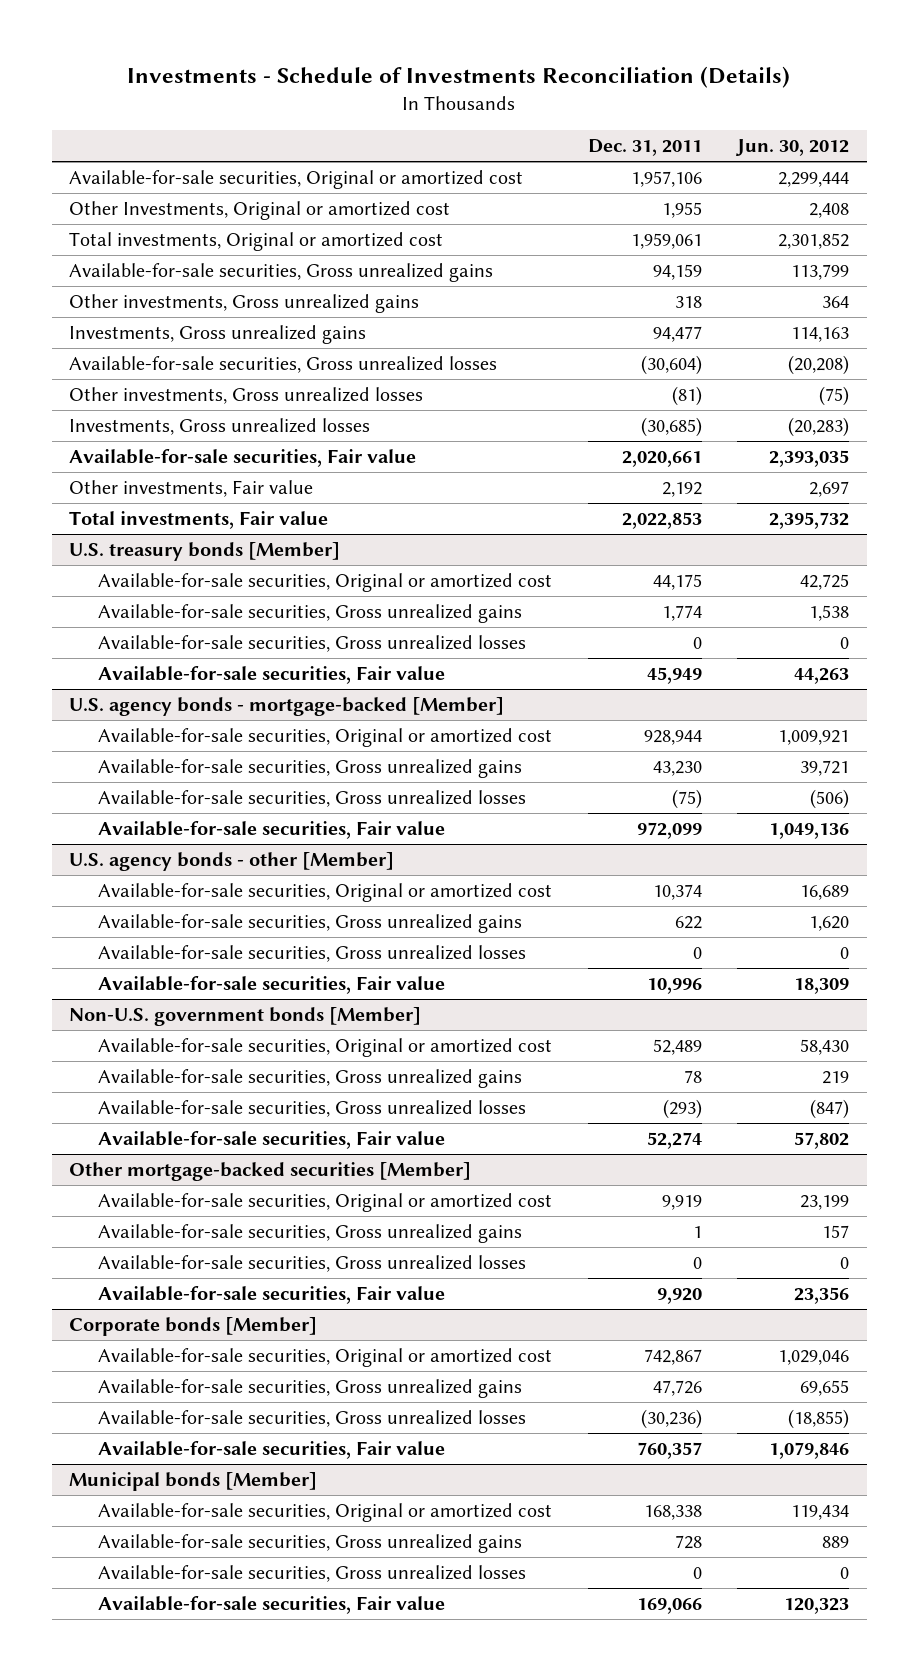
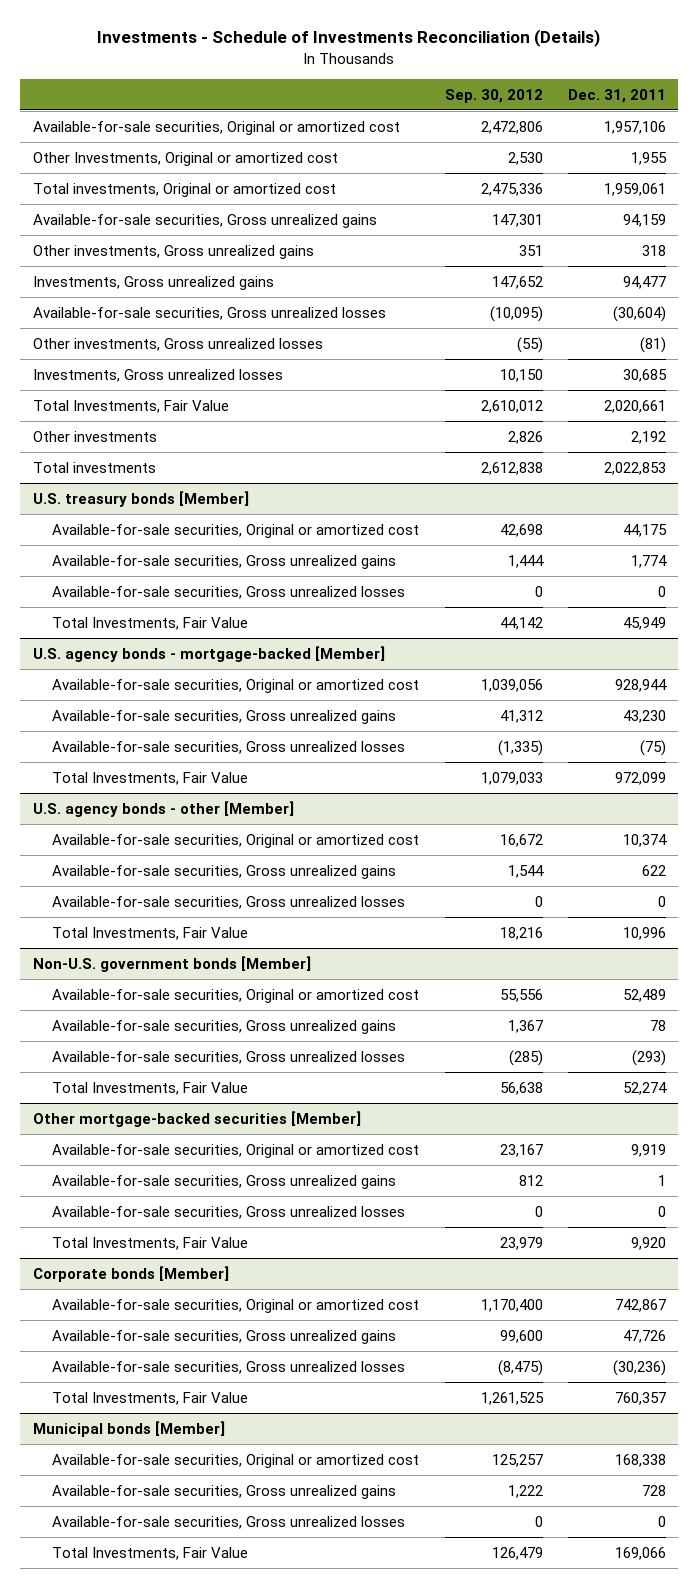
- | Dec. 31, 2011 | Jun. 30, 2012
+ | Sep. 30, 2012 | Dec. 31, 2011
- Investments, Gross unrealized losses | (30,685) | (20,283)
- Available-for-sale securities, Fair value | 2,020,661 | 2,393,035
- Other investments, Fair value | 2,192 | 2,697
- Total investments, Fair value | 2,022,853 | 2,395,732
+ Investments, Gross unrealized losses | 10,150 | 30,685
+ Total Investments, Fair Value | 2,610,012 | 2,020,661
+ Other investments | 2,826 | 2,192
+ Total investments | 2,612,838 | 2,022,853
@ U.S. treasury bonds [Member]
- Available-for-sale securities, Fair value | 45,949 | 44,263
+ Total Investments, Fair Value | 44,142 | 45,949
@ U.S. agency bonds - mortgage-backed [Member]
- Available-for-sale securities, Fair value | 972,099 | 1,049,136
+ Total Investments, Fair Value | 1,079,033 | 972,099
@ U.S. agency bonds - other [Member]
- Available-for-sale securities, Fair value | 10,996 | 18,309
+ Total Investments, Fair Value | 18,216 | 10,996
@ Non-U.S. government bonds [Member]
- Available-for-sale securities, Fair value | 52,274 | 57,802
+ Total Investments, Fair Value | 56,638 | 52,274
@ Other mortgage-backed securities [Member]
- Available-for-sale securities, Fair value | 9,920 | 23,356
+ Total Investments, Fair Value | 23,979 | 9,920
@ Corporate bonds [Member]
- Available-for-sale securities, Fair value | 760,357 | 1,079,846
+ Total Investments, Fair Value | 1,261,525 | 760,357
@ Municipal bonds [Member]
- Available-for-sale securities, Fair value | 169,066 | 120,323
+ Total Investments, Fair Value | 126,479 | 169,066

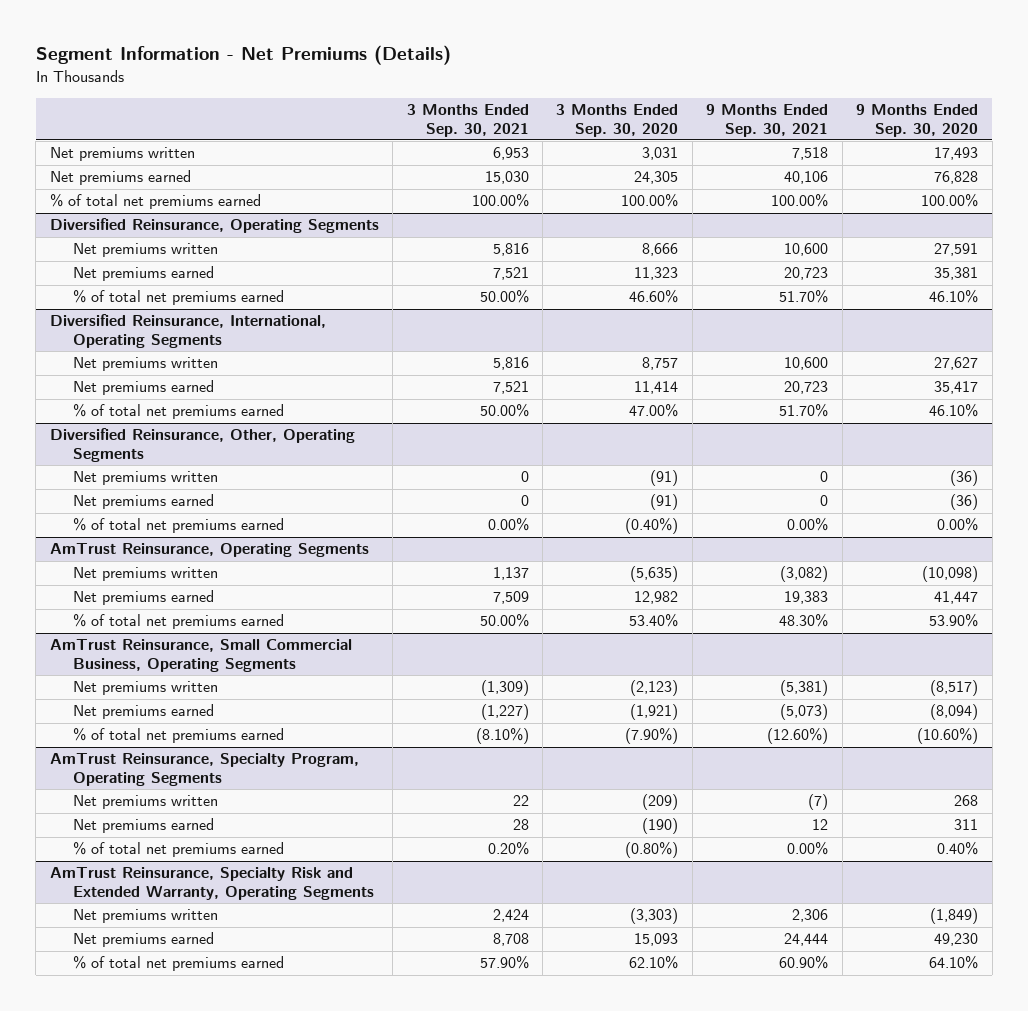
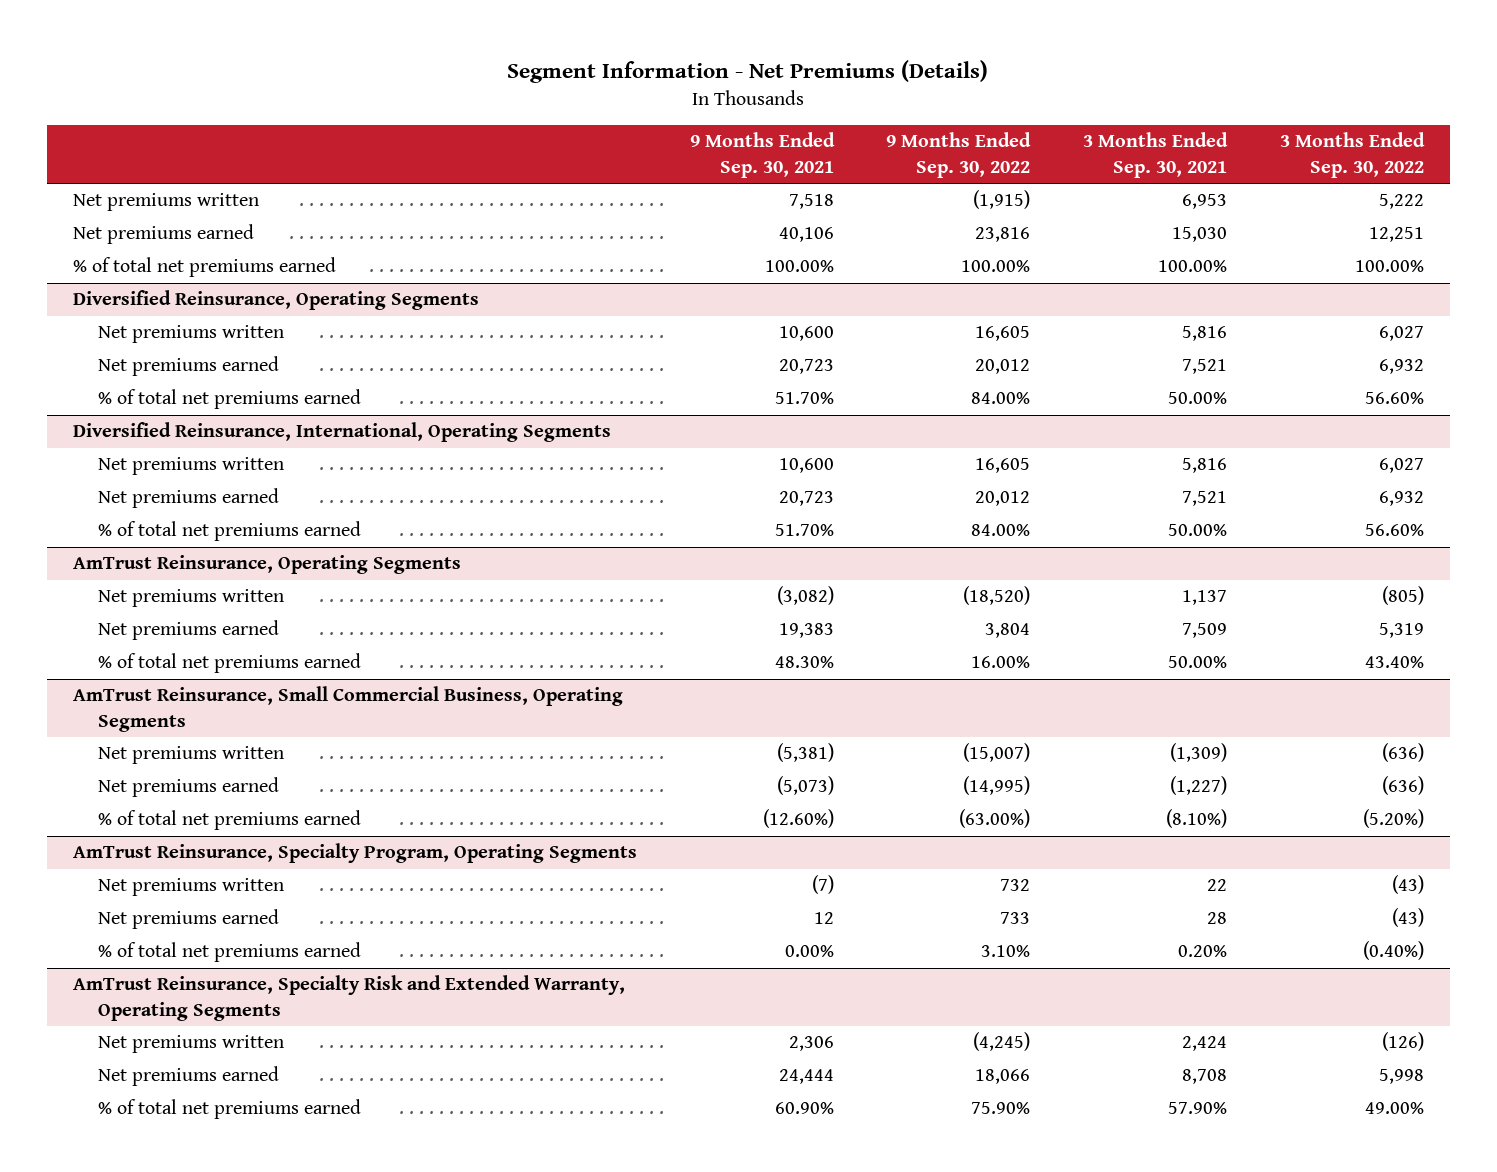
- | 3 Months Ended Sep. 30, 2021 | 3 Months Ended Sep. 30, 2020 | 9 Months Ended Sep. 30, 2021 | 9 Months Ended Sep. 30, 2020
+ | 9 Months Ended Sep. 30, 2021 | 9 Months Ended Sep. 30, 2022 | 3 Months Ended Sep. 30, 2021 | 3 Months Ended Sep. 30, 2022
- Diversified Reinsurance, Other, Operating Segments
- Net premiums written | 0 | (91) | 0 | (36)
- Net premiums earned | 0 | (91) | 0 | (36)
- % of total net premiums earned | 0.00% | (0.40%) | 0.00% | 0.00%

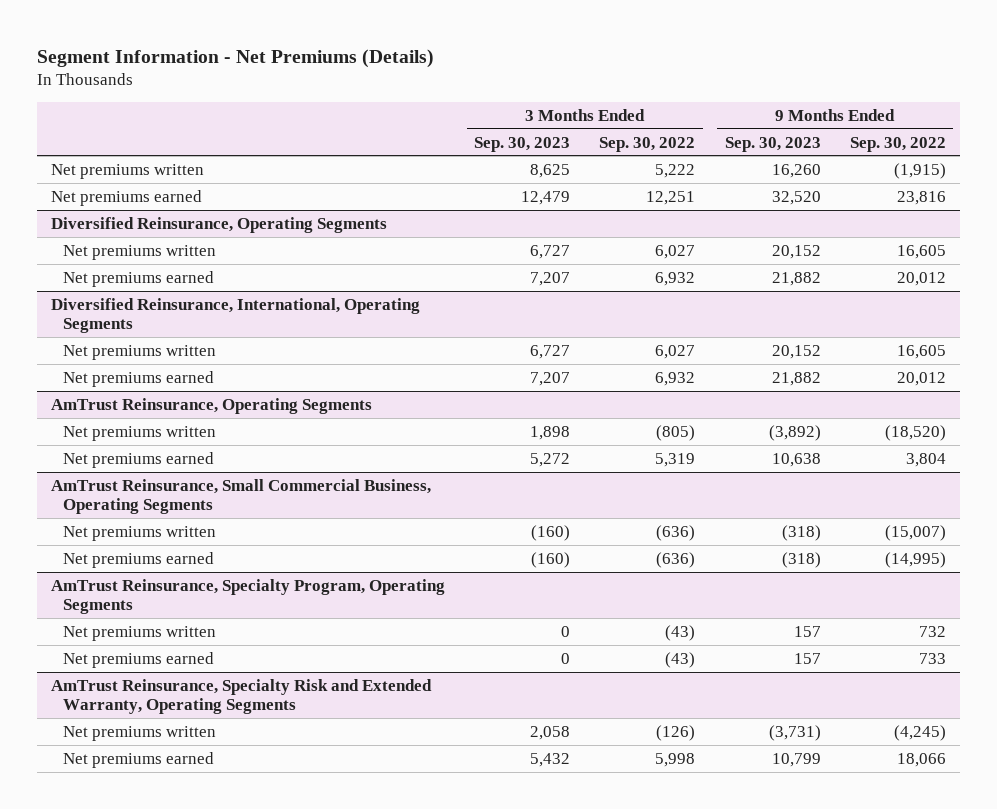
- | 9 Months Ended Sep. 30, 2021 | 9 Months Ended Sep. 30, 2022 | 3 Months Ended Sep. 30, 2021 | 3 Months Ended Sep. 30, 2022
+ | 3 Months Ended Sep. 30, 2023 | 3 Months Ended Sep. 30, 2022 | 9 Months Ended Sep. 30, 2023 | 9 Months Ended Sep. 30, 2022
- % of total net premiums earned | 100.00% | 100.00% | 100.00% | 100.00%
@ Diversified Reinsurance, Operating Segments
- % of total net premiums earned | 51.70% | 84.00% | 50.00% | 56.60%
@ Diversified Reinsurance, International, Operating Segments
- % of total net premiums earned | 51.70% | 84.00% | 50.00% | 56.60%
@ AmTrust Reinsurance, Operating Segments
- % of total net premiums earned | 48.30% | 16.00% | 50.00% | 43.40%
@ AmTrust Reinsurance, Small Commercial Business, Operating Segments
- % of total net premiums earned | (12.60%) | (63.00%) | (8.10%) | (5.20%)
@ AmTrust Reinsurance, Specialty Program, Operating Segments
- % of total net premiums earned | 0.00% | 3.10% | 0.20% | (0.40%)
@ AmTrust Reinsurance, Specialty Risk and Extended Warranty, Operating Segments
- % of total net premiums earned | 60.90% | 75.90% | 57.90% | 49.00%

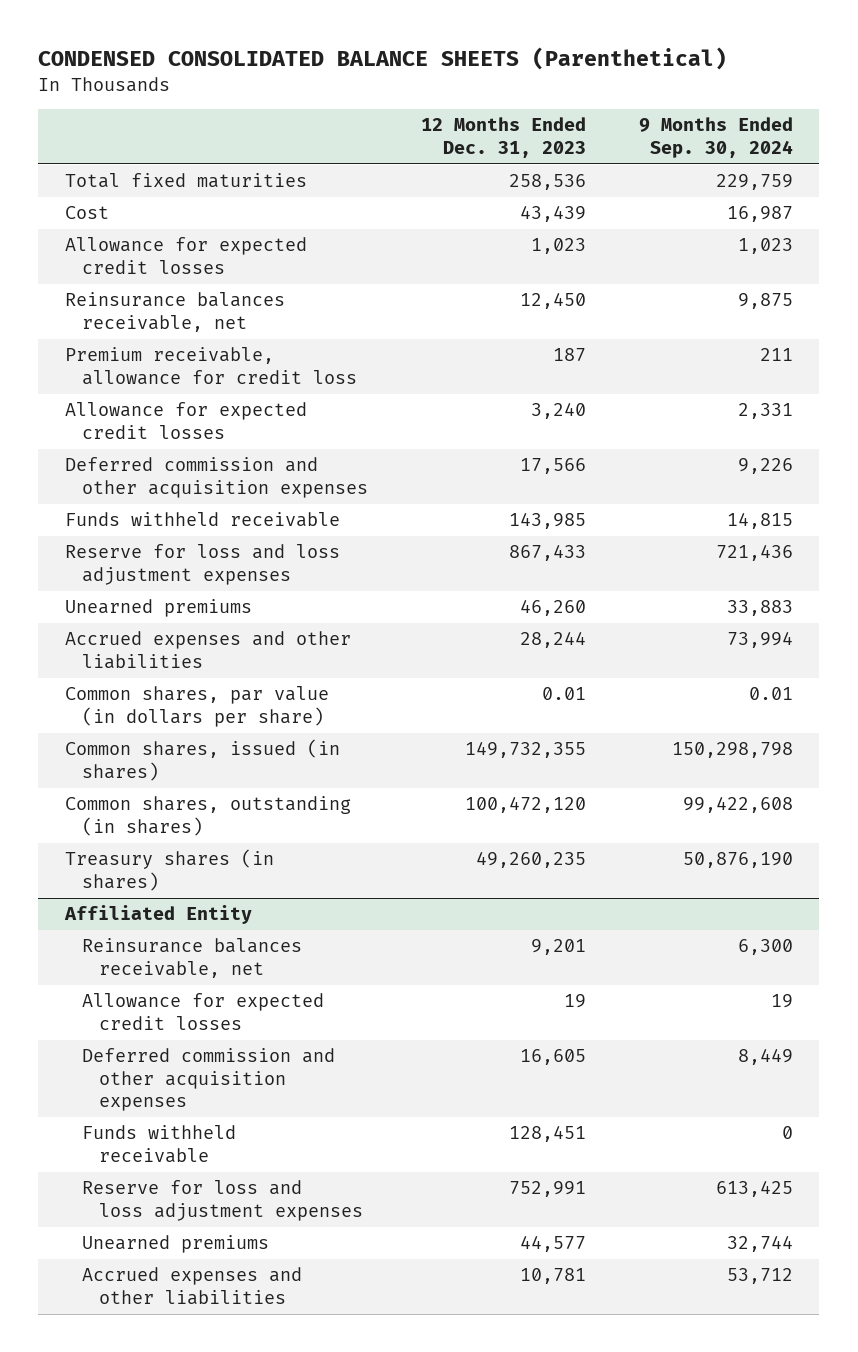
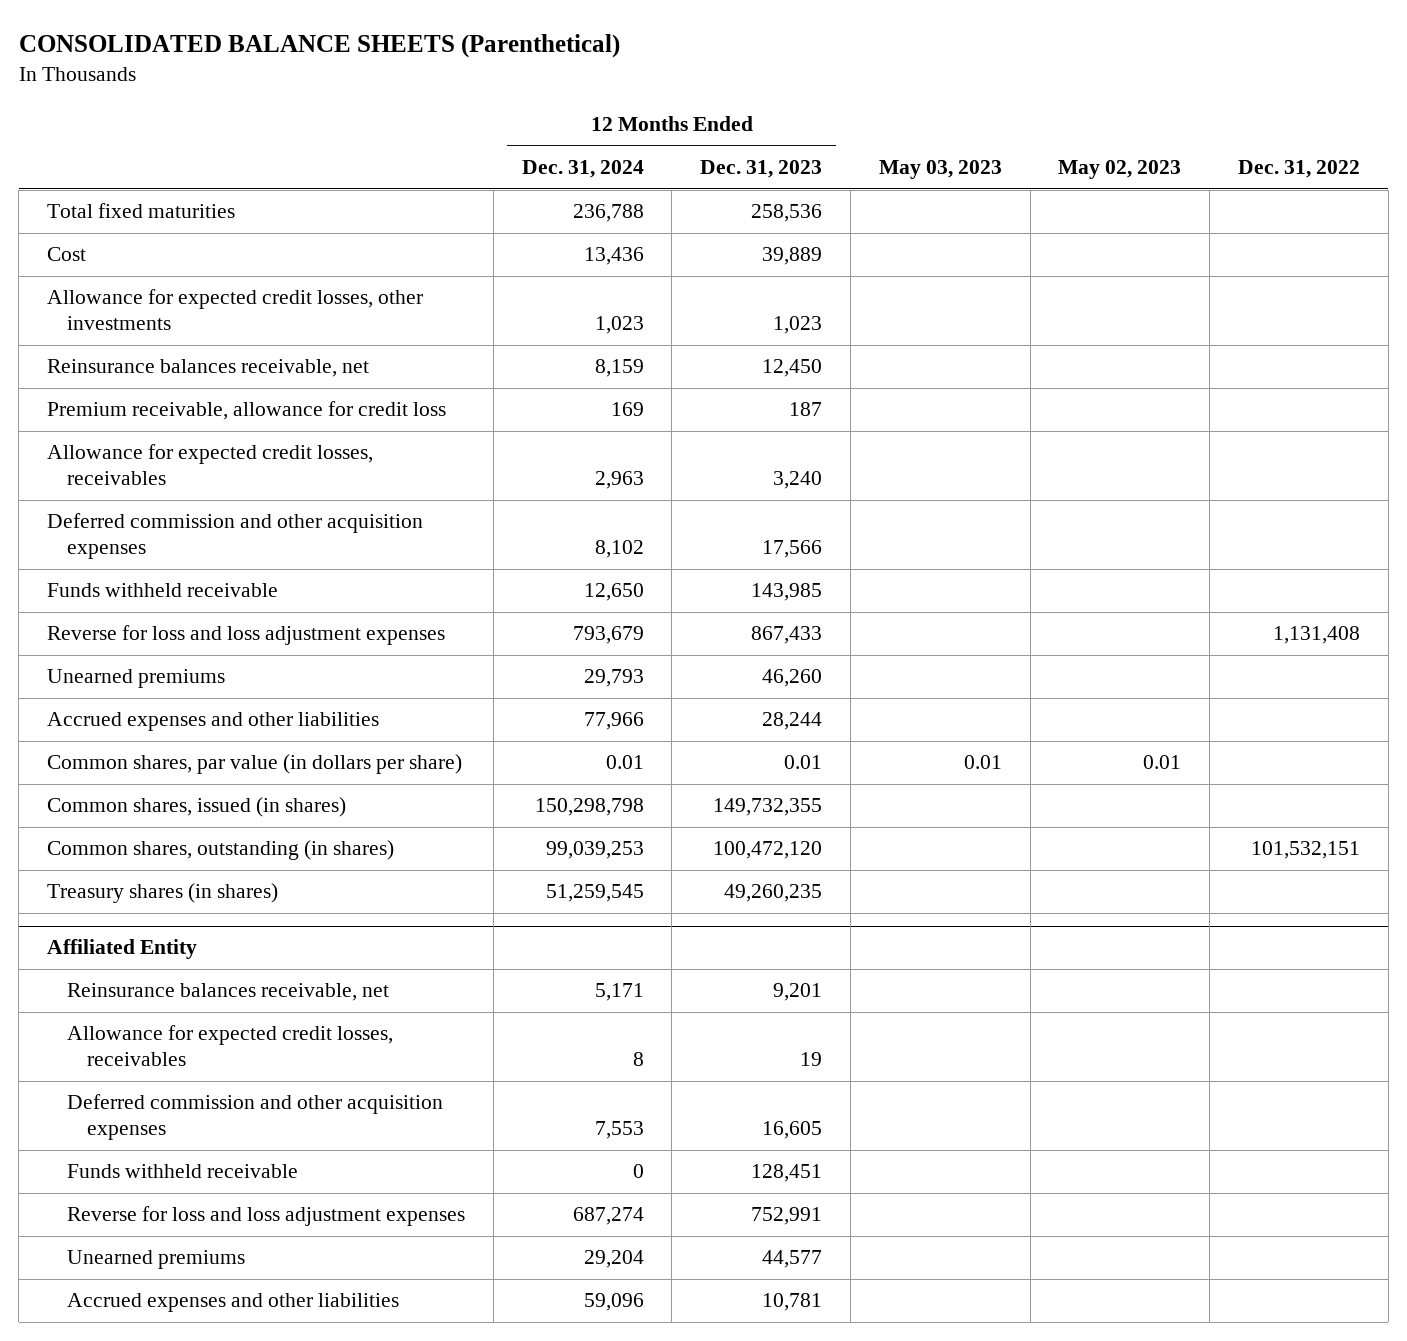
- CONDENSED CONSOLIDATED BALANCE SHEETS (Parenthetical)
+ CONSOLIDATED BALANCE SHEETS (Parenthetical)
- | 12 Months Ended Dec. 31, 2023 | 9 Months Ended Sep. 30, 2024
+ | 12 Months Ended Dec. 31, 2024 | 12 Months Ended Dec. 31, 2023 | May 03, 2023 | May 02, 2023 | Dec. 31, 2022
- Cost | 43,439 | 16,987
- Allowance for expected credit losses | 1,023 | 1,023
+ Cost | 13,436 | 39,889 | | |
+ Allowance for expected credit losses, other investments | 1,023 | 1,023 | | |
- Allowance for expected credit losses | 3,240 | 2,331
+ Allowance for expected credit losses, receivables | 2,963 | 3,240 | | |
- Reserve for loss and loss adjustment expenses | 867,433 | 721,436
+ Reverse for loss and loss adjustment expenses | 793,679 | 867,433 | | | 1,131,408
@ Affiliated Entity
- Allowance for expected credit losses | 19 | 19
+ Allowance for expected credit losses, receivables | 8 | 19 | | |
- Reserve for loss and loss adjustment expenses | 752,991 | 613,425
+ Reverse for loss and loss adjustment expenses | 687,274 | 752,991 | | |

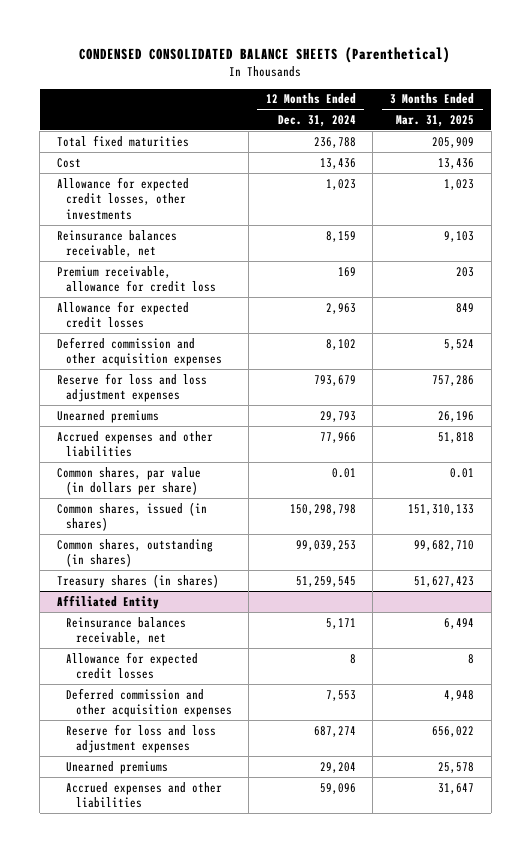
- CONSOLIDATED BALANCE SHEETS (Parenthetical)
+ CONDENSED CONSOLIDATED BALANCE SHEETS (Parenthetical)
- | 12 Months Ended Dec. 31, 2024 | 12 Months Ended Dec. 31, 2023 | May 03, 2023 | May 02, 2023 | Dec. 31, 2022
+ | 12 Months Ended Dec. 31, 2024 | 3 Months Ended Mar. 31, 2025
- Allowance for expected credit losses, receivables | 2,963 | 3,240 | | |
+ Allowance for expected credit losses | 2,963 | 849
- Funds withheld receivable | 12,650 | 143,985 | | |
- Reverse for loss and loss adjustment expenses | 793,679 | 867,433 | | | 1,131,408
+ Reserve for loss and loss adjustment expenses | 793,679 | 757,286
@ Affiliated Entity
- Allowance for expected credit losses, receivables | 8 | 19 | | |
+ Allowance for expected credit losses | 8 | 8
- Funds withheld receivable | 0 | 128,451 | | |
- Reverse for loss and loss adjustment expenses | 687,274 | 752,991 | | |
+ Reserve for loss and loss adjustment expenses | 687,274 | 656,022

